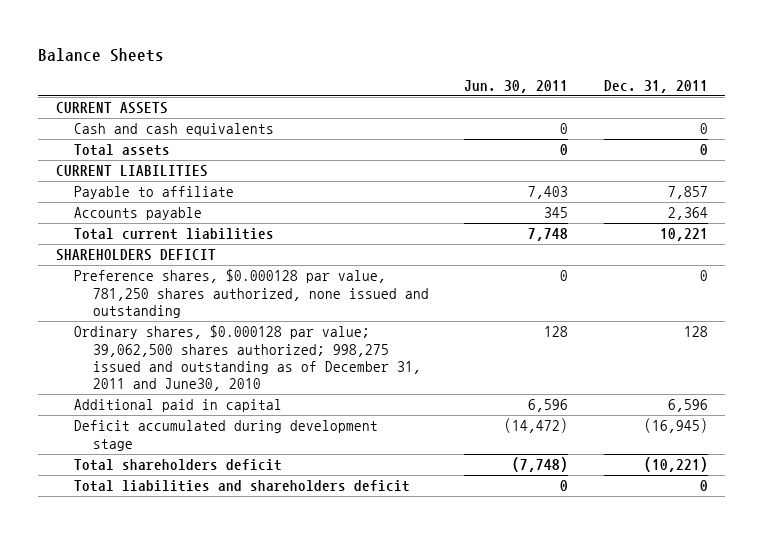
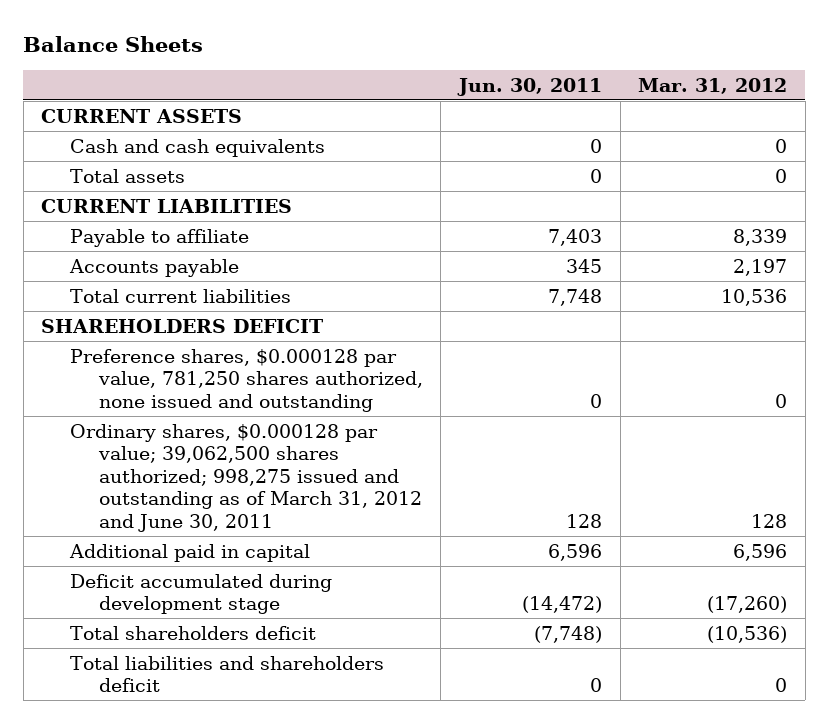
- | Jun. 30, 2011 | Dec. 31, 2011
+ | Jun. 30, 2011 | Mar. 31, 2012
- Ordinary shares, $0.000128 par value; 39,062,500 shares authorized; 998,275 issued and outstanding as of December 31, 2011 and June30, 2010 | 128 | 128
+ Ordinary shares, $0.000128 par value; 39,062,500 shares authorized; 998,275 issued and outstanding as of March 31, 2012 and June 30, 2011 | 128 | 128

